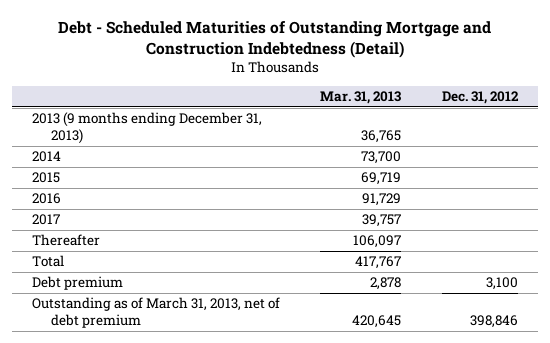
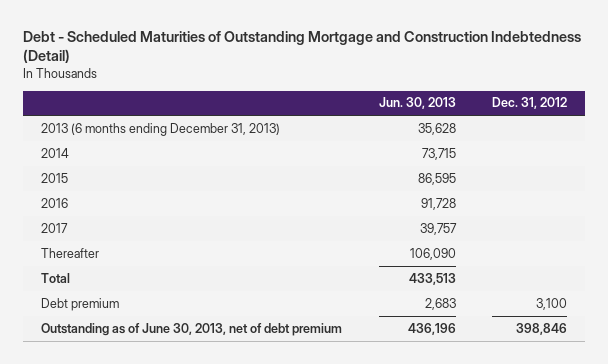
- | Mar. 31, 2013 | Dec. 31, 2012
+ | Jun. 30, 2013 | Dec. 31, 2012
- 2013 (9 months ending December 31, 2013) | 36,765 |
+ 2013 (6 months ending December 31, 2013) | 35,628 |
- Outstanding as of March 31, 2013, net of debt premium | 420,645 | 398,846
+ Outstanding as of June 30, 2013, net of debt premium | 436,196 | 398,846

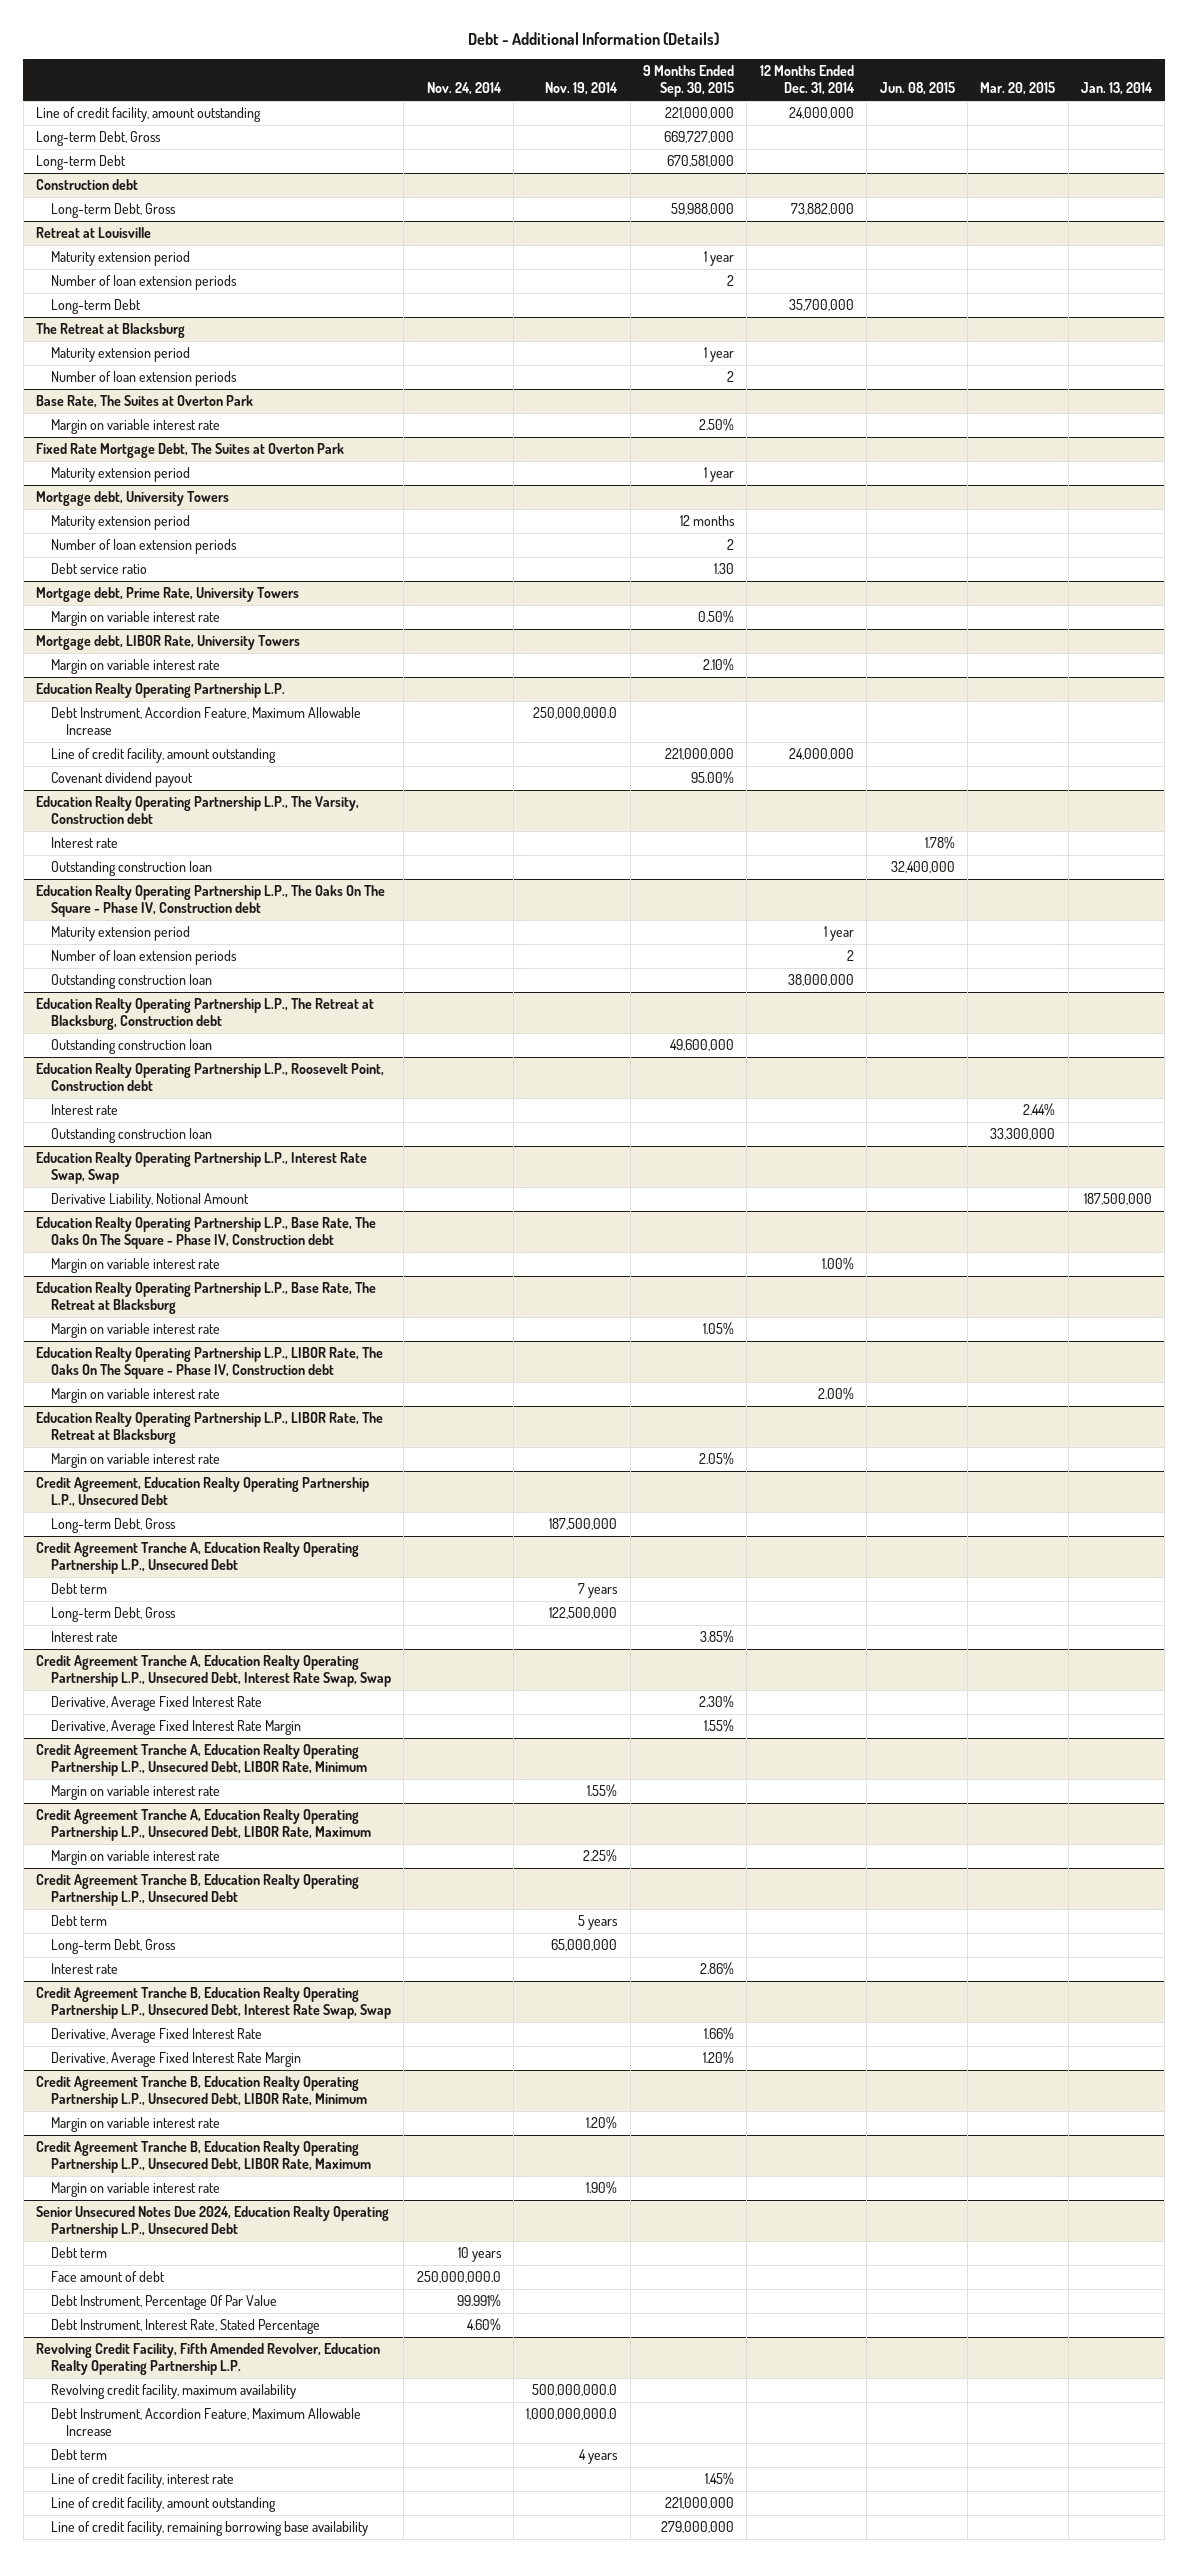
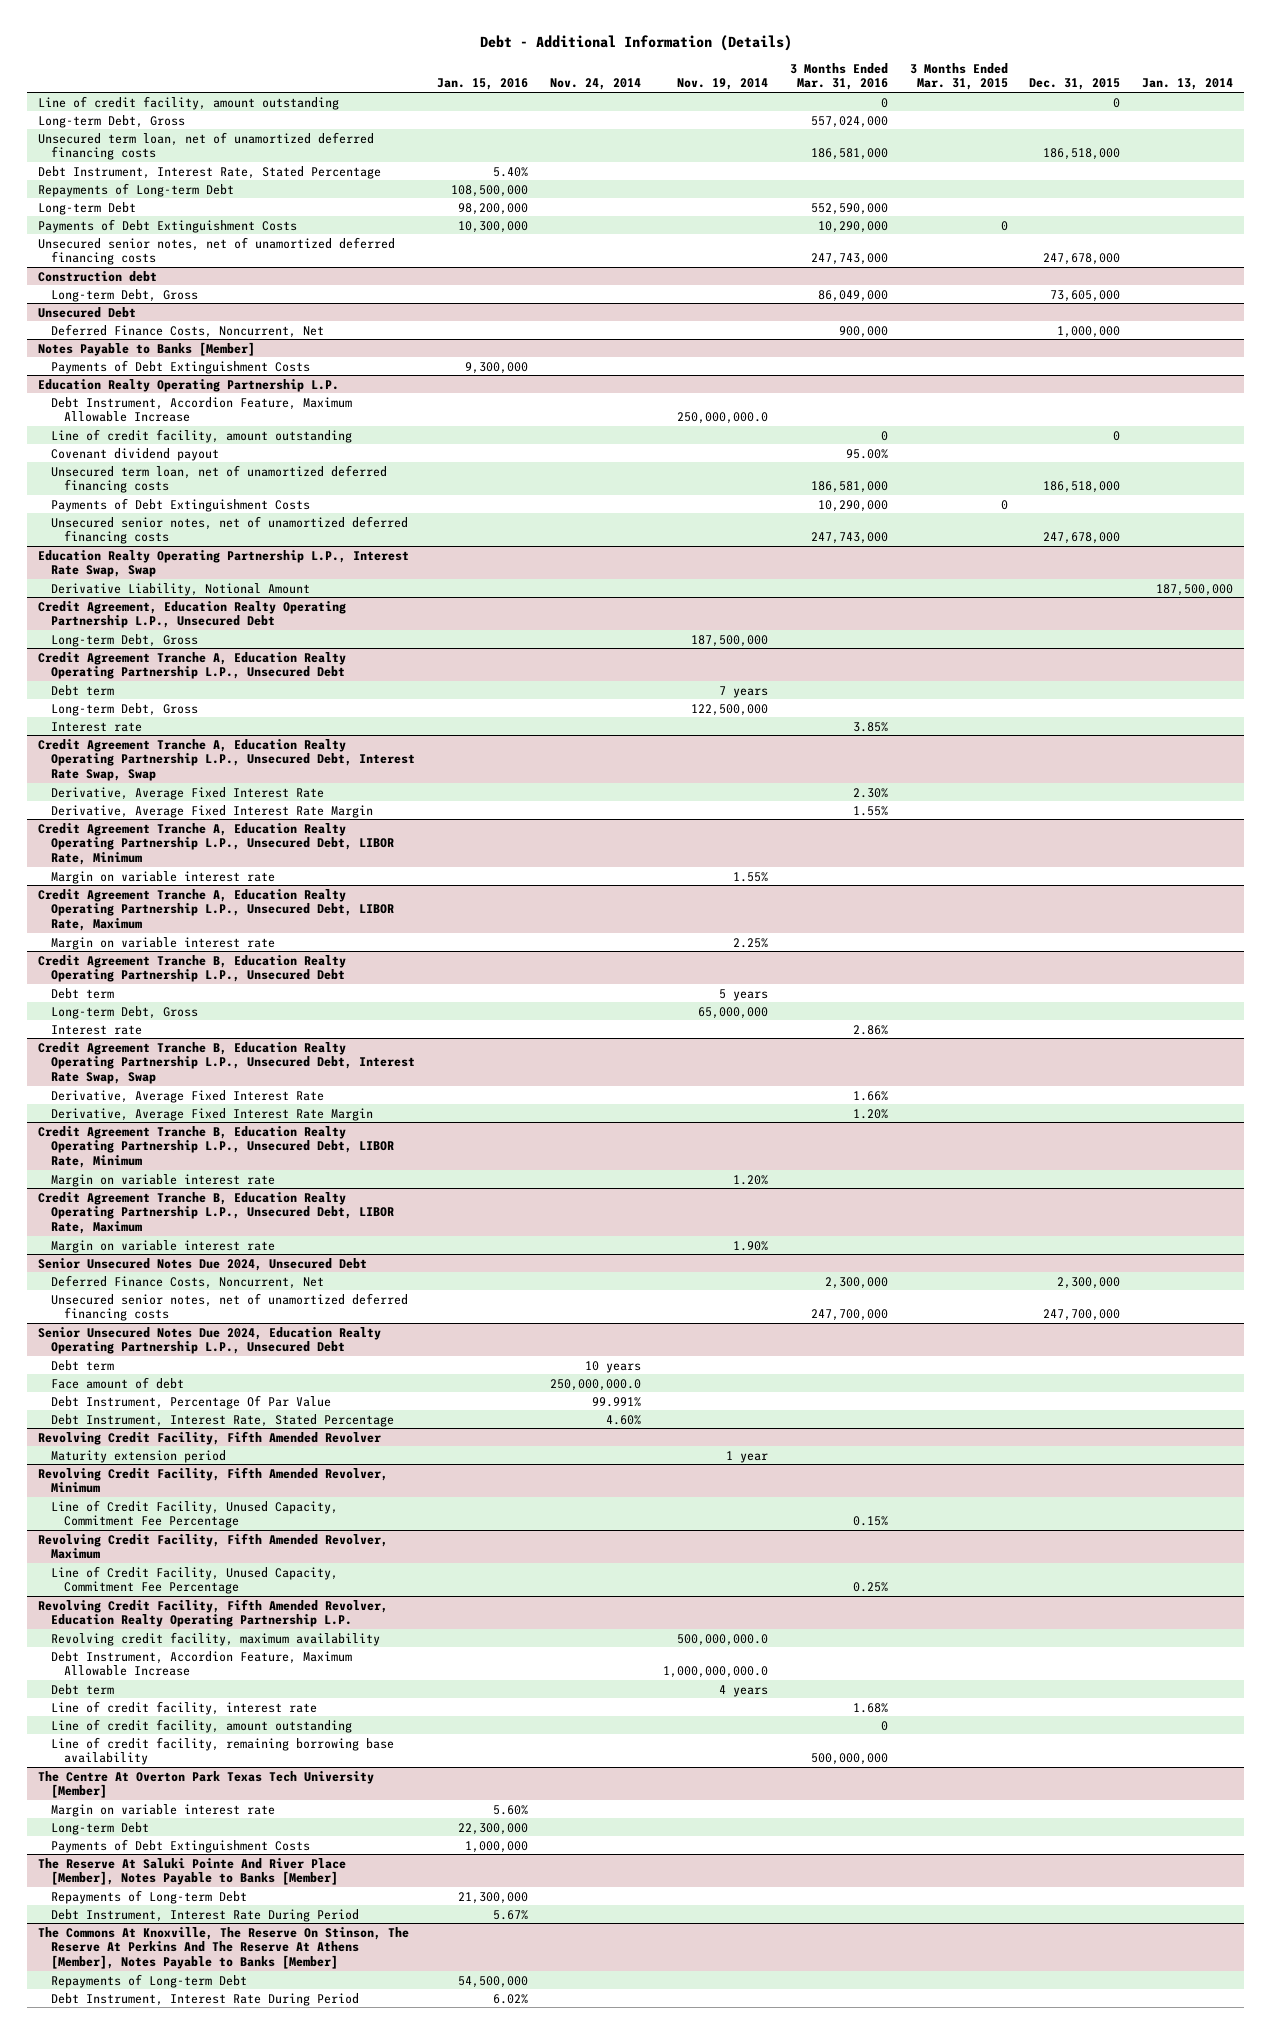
- | Nov. 24, 2014 | Nov. 19, 2014 | 9 Months Ended Sep. 30, 2015 | 12 Months Ended Dec. 31, 2014 | Jun. 08, 2015 | Mar. 20, 2015 | Jan. 13, 2014
+ | Jan. 15, 2016 | Nov. 24, 2014 | Nov. 19, 2014 | 3 Months Ended Mar. 31, 2016 | 3 Months Ended Mar. 31, 2015 | Dec. 31, 2015 | Jan. 13, 2014
+ Unsecured term loan, net of unamortized deferred financing costs | | | | 186,581,000 | | 186,518,000 |
+ Debt Instrument, Interest Rate, Stated Percentage | 5.40% | | | | | |
+ Repayments of Long-term Debt | 108,500,000 | | | | | |
+ Payments of Debt Extinguishment Costs | 10,300,000 | | | 10,290,000 | 0 | |
+ Unsecured senior notes, net of unamortized deferred financing costs | | | | 247,743,000 | | 247,678,000 |
- Retreat at Louisville
- Maturity extension period | | | 1 year | | | |
- Number of loan extension periods | | | 2 | | | |
- Long-term Debt | | | | 35,700,000 | | |
- The Retreat at Blacksburg
- Maturity extension period | | | 1 year | | | |
- Number of loan extension periods | | | 2 | | | |
- Base Rate, The Suites at Overton Park
- Margin on variable interest rate | | | 2.50% | | | |
- Fixed Rate Mortgage Debt, The Suites at Overton Park
- Maturity extension period | | | 1 year | | | |
- Mortgage debt, University Towers
- Maturity extension period | | | 12 months | | | |
- Number of loan extension periods | | | 2 | | | |
- Debt service ratio | | | 1.30 | | | |
- Mortgage debt, Prime Rate, University Towers
- Margin on variable interest rate | | | 0.50% | | | |
- Mortgage debt, LIBOR Rate, University Towers
- Margin on variable interest rate | | | 2.10% | | | |
+ Unsecured Debt
+ Deferred Finance Costs, Noncurrent, Net | | | | 900,000 | | 1,000,000 |
+ Notes Payable to Banks [Member]
+ Payments of Debt Extinguishment Costs | 9,300,000 | | | | | |
- Education Realty Operating Partnership L.P., The Varsity, Construction debt
- Interest rate | | | | | 1.78% | |
- Outstanding construction loan | | | | | 32,400,000 | |
- Education Realty Operating Partnership L.P., The Oaks On The Square - Phase IV, Construction debt
- Maturity extension period | | | | 1 year | | |
- Number of loan extension periods | | | | 2 | | |
- Outstanding construction loan | | | | 38,000,000 | | |
- Education Realty Operating Partnership L.P., The Retreat at Blacksburg, Construction debt
- Outstanding construction loan | | | 49,600,000 | | | |
- Education Realty Operating Partnership L.P., Roosevelt Point, Construction debt
- Interest rate | | | | | | 2.44% |
- Outstanding construction loan | | | | | | 33,300,000 |
@ Education Realty Operating Partnership L.P.
+ Unsecured term loan, net of unamortized deferred financing costs | | | | 186,581,000 | | 186,518,000 |
+ Payments of Debt Extinguishment Costs | | | | 10,290,000 | 0 | |
+ Unsecured senior notes, net of unamortized deferred financing costs | | | | 247,743,000 | | 247,678,000 |
- Education Realty Operating Partnership L.P., Base Rate, The Oaks On The Square - Phase IV, Construction debt
- Margin on variable interest rate | | | | 1.00% | | |
- Education Realty Operating Partnership L.P., Base Rate, The Retreat at Blacksburg
- Margin on variable interest rate | | | 1.05% | | | |
- Education Realty Operating Partnership L.P., LIBOR Rate, The Oaks On The Square - Phase IV, Construction debt
- Margin on variable interest rate | | | | 2.00% | | |
- Education Realty Operating Partnership L.P., LIBOR Rate, The Retreat at Blacksburg
- Margin on variable interest rate | | | 2.05% | | | |
+ Senior Unsecured Notes Due 2024, Unsecured Debt
+ Deferred Finance Costs, Noncurrent, Net | | | | 2,300,000 | | 2,300,000 |
+ Unsecured senior notes, net of unamortized deferred financing costs | | | | 247,700,000 | | 247,700,000 |
+ Revolving Credit Facility, Fifth Amended Revolver
+ Maturity extension period | | | 1 year | | | |
+ Revolving Credit Facility, Fifth Amended Revolver, Minimum
+ Line of Credit Facility, Unused Capacity, Commitment Fee Percentage | | | | 0.15% | | |
+ Revolving Credit Facility, Fifth Amended Revolver, Maximum
+ Line of Credit Facility, Unused Capacity, Commitment Fee Percentage | | | | 0.25% | | |
+ The Centre At Overton Park Texas Tech University [Member]
+ Margin on variable interest rate | 5.60% | | | | | |
+ Long-term Debt | 22,300,000 | | | | | |
+ Payments of Debt Extinguishment Costs | 1,000,000 | | | | | |
+ The Reserve At Saluki Pointe And River Place [Member], Notes Payable to Banks [Member]
+ Repayments of Long-term Debt | 21,300,000 | | | | | |
+ Debt Instrument, Interest Rate During Period | 5.67% | | | | | |
+ The Commons At Knoxville, The Reserve On Stinson, The Reserve At Perkins And The Reserve At Athens [Member], Notes Payable to Banks [Member]
+ Repayments of Long-term Debt | 54,500,000 | | | | | |
+ Debt Instrument, Interest Rate During Period | 6.02% | | | | | |

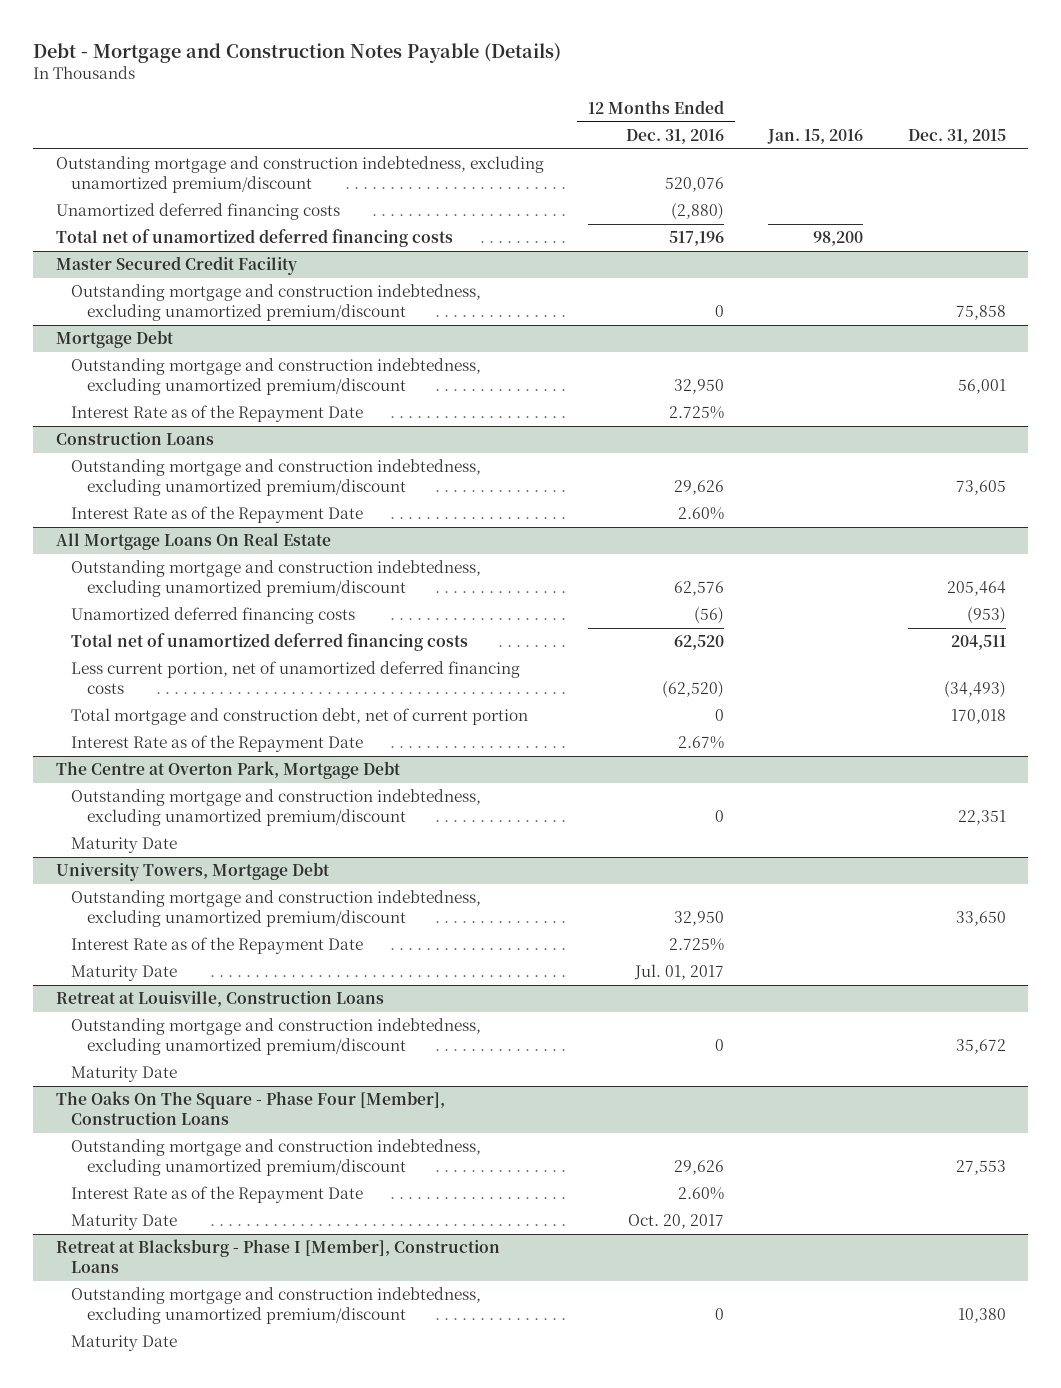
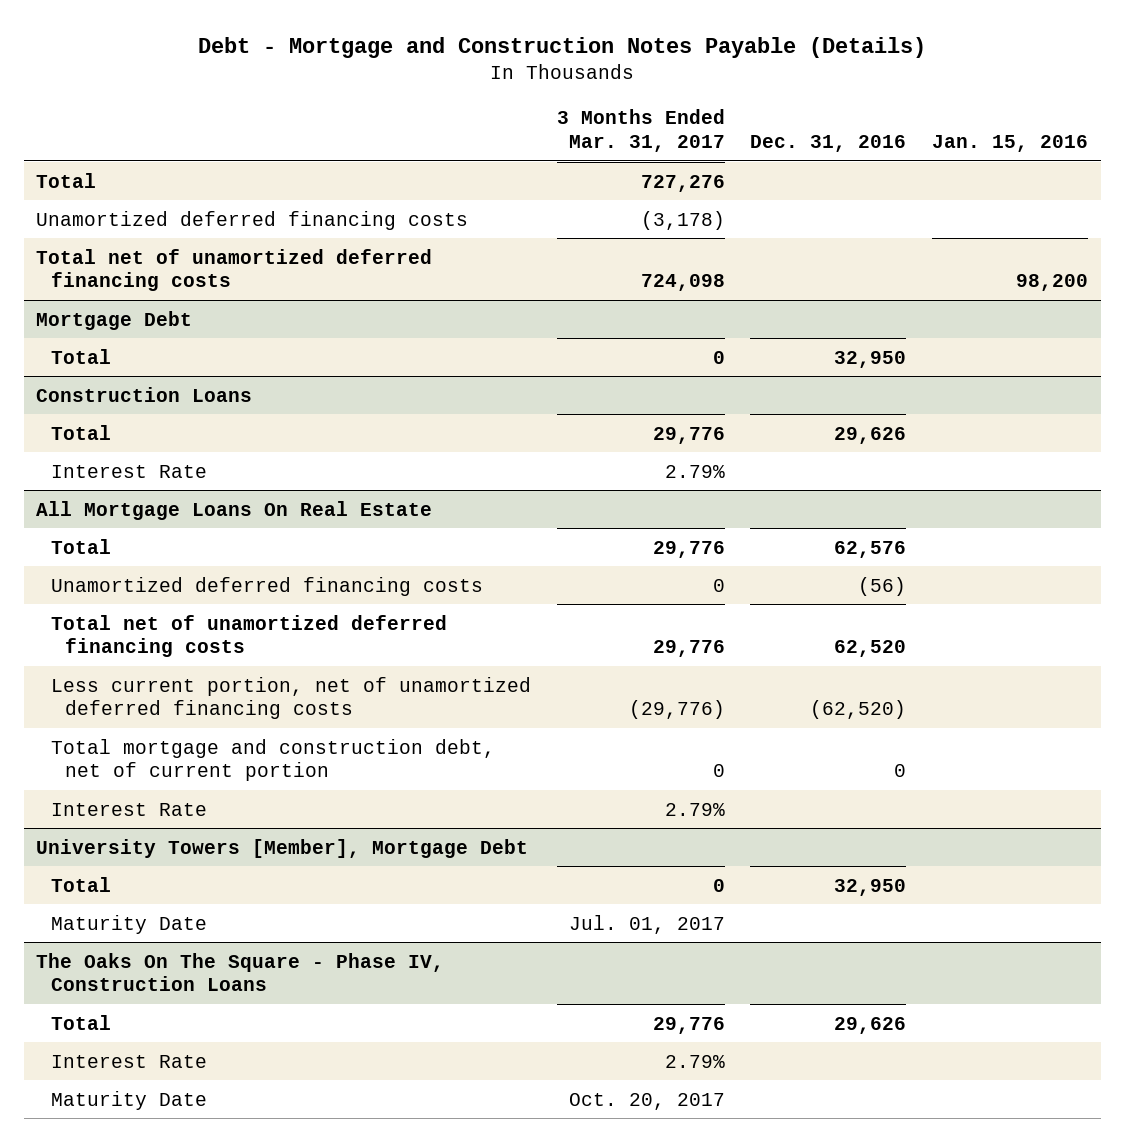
- | 12 Months Ended Dec. 31, 2016 | Jan. 15, 2016 | Dec. 31, 2015
+ | 3 Months Ended Mar. 31, 2017 | Dec. 31, 2016 | Jan. 15, 2016
- Outstanding mortgage and construction indebtedness, excluding unamortized premium/discount | 520,076 | |
+ Total | 727,276 | |
- Master Secured Credit Facility
- Outstanding mortgage and construction indebtedness, excluding unamortized premium/discount | 0 | | 75,858
@ Mortgage Debt
- Outstanding mortgage and construction indebtedness, excluding unamortized premium/discount | 32,950 | | 56,001
- Interest Rate as of the Repayment Date | 2.725% | |
+ Total | 0 | 32,950 |
@ Construction Loans
- Outstanding mortgage and construction indebtedness, excluding unamortized premium/discount | 29,626 | | 73,605
- Interest Rate as of the Repayment Date | 2.60% | |
+ Total | 29,776 | 29,626 |
+ Interest Rate | 2.79% | |
@ All Mortgage Loans On Real Estate
- Outstanding mortgage and construction indebtedness, excluding unamortized premium/discount | 62,576 | | 205,464
+ Total | 29,776 | 62,576 |
- Interest Rate as of the Repayment Date | 2.67% | |
- The Centre at Overton Park, Mortgage Debt
- Outstanding mortgage and construction indebtedness, excluding unamortized premium/discount | 0 | | 22,351
- Maturity Date
- University Towers, Mortgage Debt
- Outstanding mortgage and construction indebtedness, excluding unamortized premium/discount | 32,950 | | 33,650
- Interest Rate as of the Repayment Date | 2.725% | |
@ All Mortgage Loans On Real Estate
+ Interest Rate | 2.79% | |
+ University Towers [Member], Mortgage Debt
+ Total | 0 | 32,950 |
- Retreat at Louisville, Construction Loans
- Outstanding mortgage and construction indebtedness, excluding unamortized premium/discount | 0 | | 35,672
- Maturity Date
- The Oaks On The Square - Phase Four [Member], Construction Loans
- Outstanding mortgage and construction indebtedness, excluding unamortized premium/discount | 29,626 | | 27,553
- Interest Rate as of the Repayment Date | 2.60% | |
+ The Oaks On The Square - Phase IV, Construction Loans
+ Total | 29,776 | 29,626 |
+ Interest Rate | 2.79% | |
- Retreat at Blacksburg - Phase I [Member], Construction Loans
- Outstanding mortgage and construction indebtedness, excluding unamortized premium/discount | 0 | | 10,380
- Maturity Date

